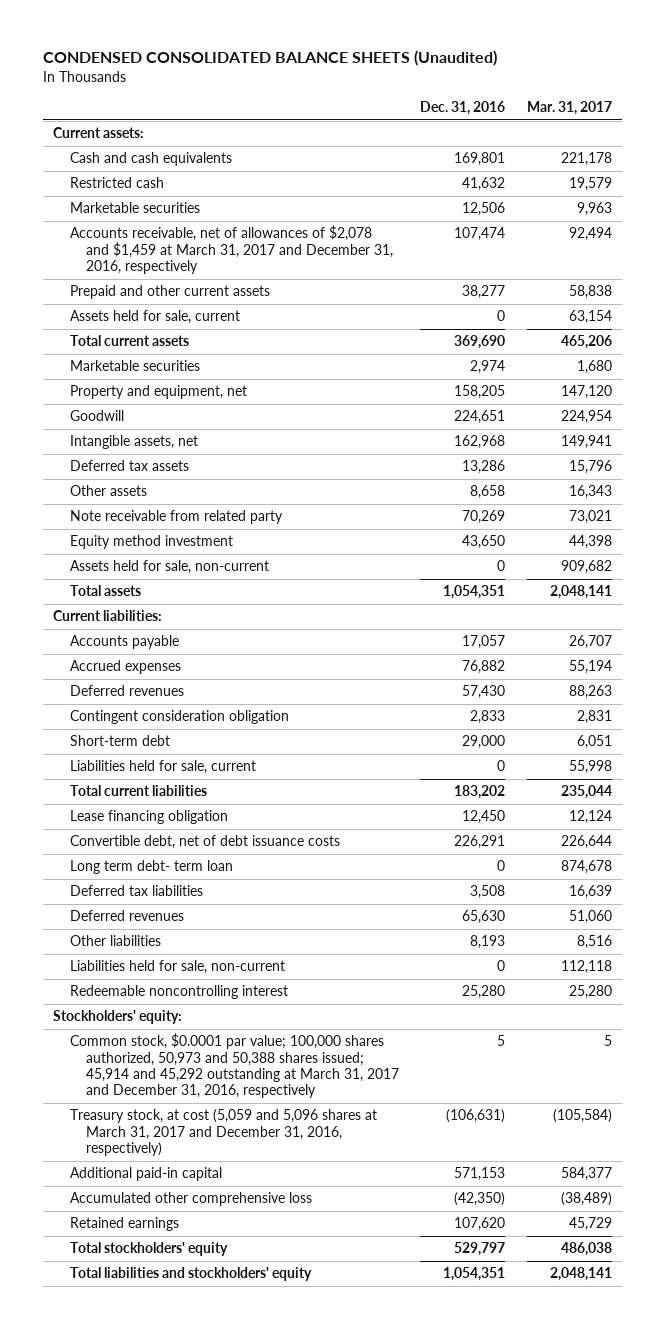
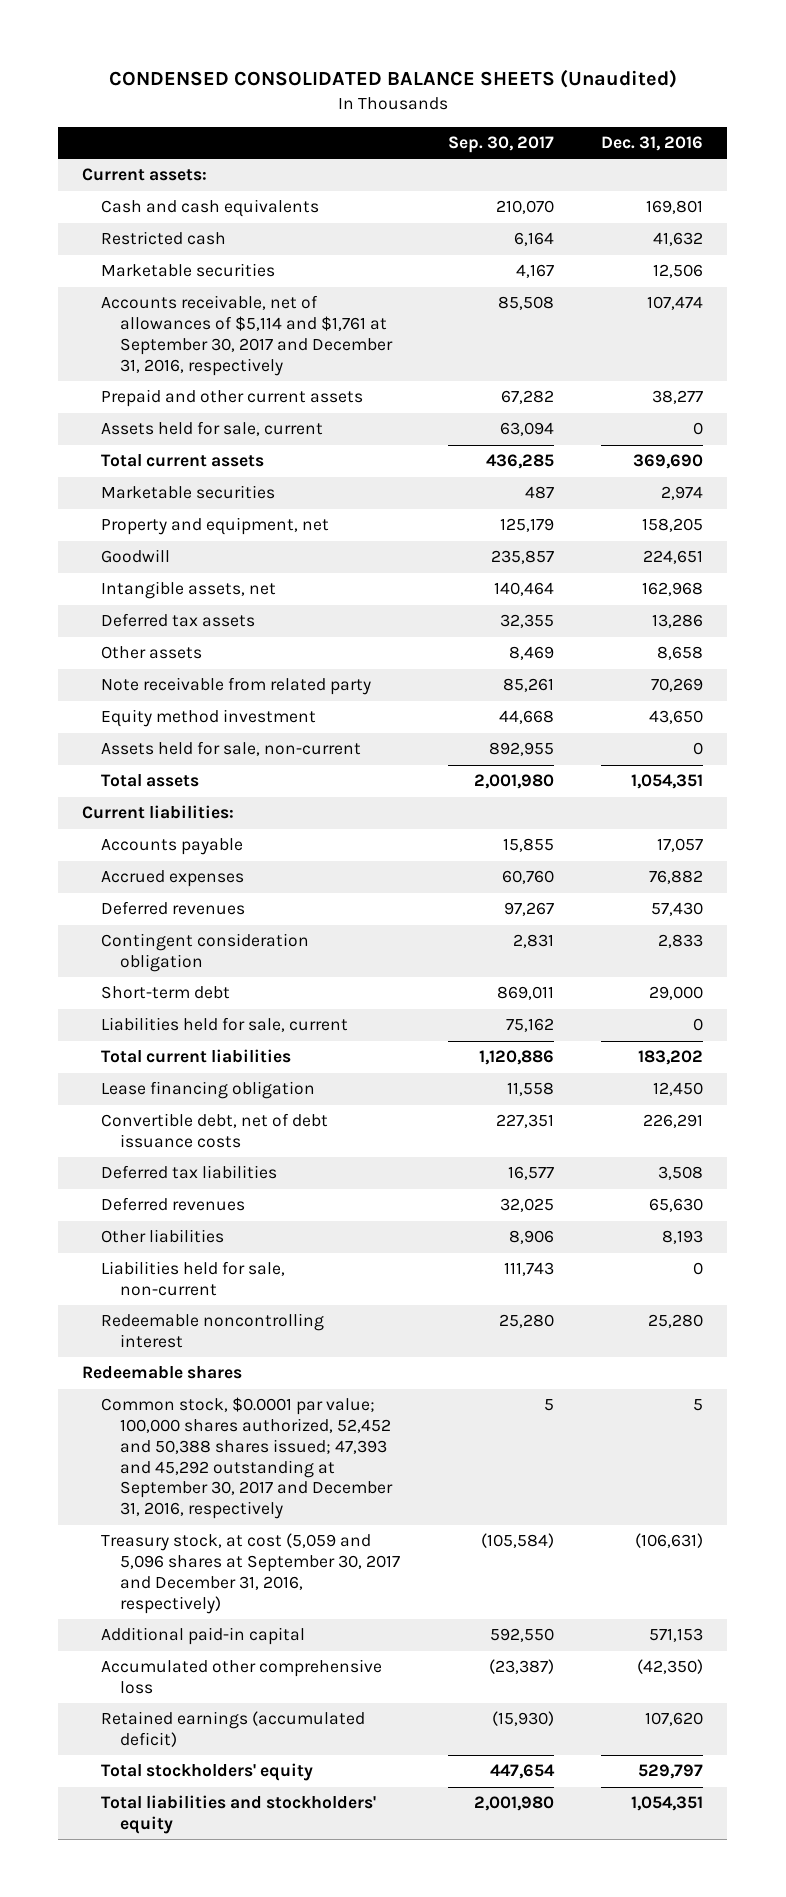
- | Dec. 31, 2016 | Mar. 31, 2017
+ | Sep. 30, 2017 | Dec. 31, 2016
- Accounts receivable, net of allowances of $2,078 and $1,459 at March 31, 2017 and December 31, 2016, respectively | 107,474 | 92,494
+ Accounts receivable, net of allowances of $5,114 and $1,761 at September 30, 2017 and December 31, 2016, respectively | 85,508 | 107,474
- Long term debt- term loan | 0 | 874,678
- Stockholders' equity:
- Common stock, $0.0001 par value; 100,000 shares authorized, 50,973 and 50,388 shares issued; 45,914 and 45,292 outstanding at March 31, 2017 and December 31, 2016, respectively | 5 | 5
- Treasury stock, at cost (5,059 and 5,096 shares at March 31, 2017 and December 31, 2016, respectively) | (106,631) | (105,584)
+ Redeemable shares
+ Common stock, $0.0001 par value; 100,000 shares authorized, 52,452 and 50,388 shares issued; 47,393 and 45,292 outstanding at September 30, 2017 and December 31, 2016, respectively | 5 | 5
+ Treasury stock, at cost (5,059 and 5,096 shares at September 30, 2017 and December 31, 2016, respectively) | (105,584) | (106,631)
- Retained earnings | 107,620 | 45,729
+ Retained earnings (accumulated deficit) | (15,930) | 107,620

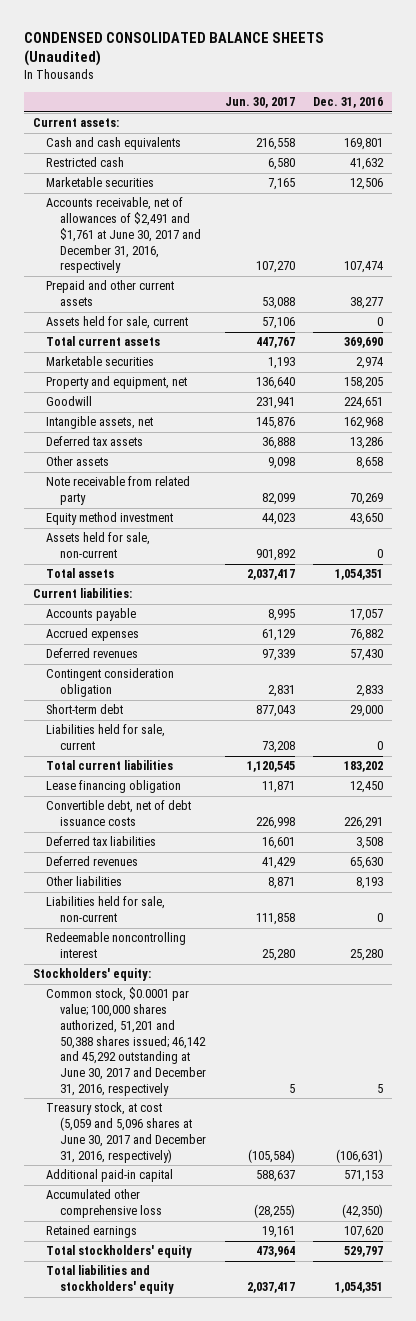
- | Sep. 30, 2017 | Dec. 31, 2016
+ | Jun. 30, 2017 | Dec. 31, 2016
- Accounts receivable, net of allowances of $5,114 and $1,761 at September 30, 2017 and December 31, 2016, respectively | 85,508 | 107,474
+ Accounts receivable, net of allowances of $2,491 and $1,761 at June 30, 2017 and December 31, 2016, respectively | 107,270 | 107,474
- Redeemable shares
- Common stock, $0.0001 par value; 100,000 shares authorized, 52,452 and 50,388 shares issued; 47,393 and 45,292 outstanding at September 30, 2017 and December 31, 2016, respectively | 5 | 5
- Treasury stock, at cost (5,059 and 5,096 shares at September 30, 2017 and December 31, 2016, respectively) | (105,584) | (106,631)
+ Stockholders' equity:
+ Common stock, $0.0001 par value; 100,000 shares authorized, 51,201 and 50,388 shares issued; 46,142 and 45,292 outstanding at June 30, 2017 and December 31, 2016, respectively | 5 | 5
+ Treasury stock, at cost (5,059 and 5,096 shares at June 30, 2017 and December 31, 2016, respectively) | (105,584) | (106,631)
- Retained earnings (accumulated deficit) | (15,930) | 107,620
+ Retained earnings | 19,161 | 107,620

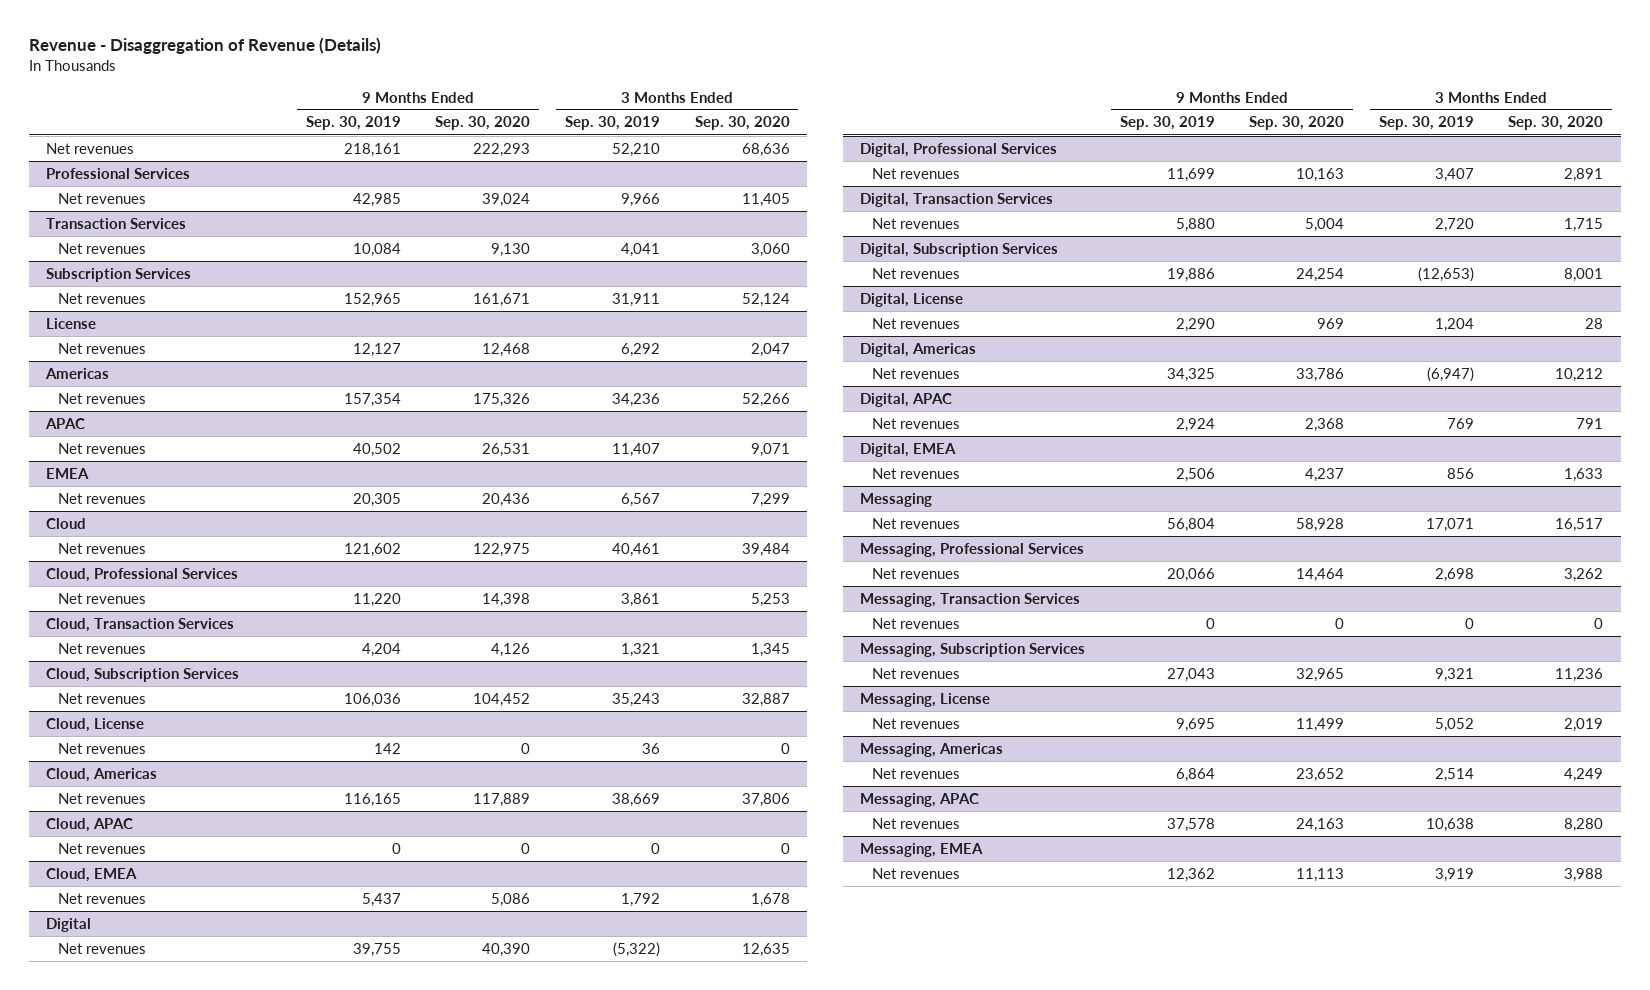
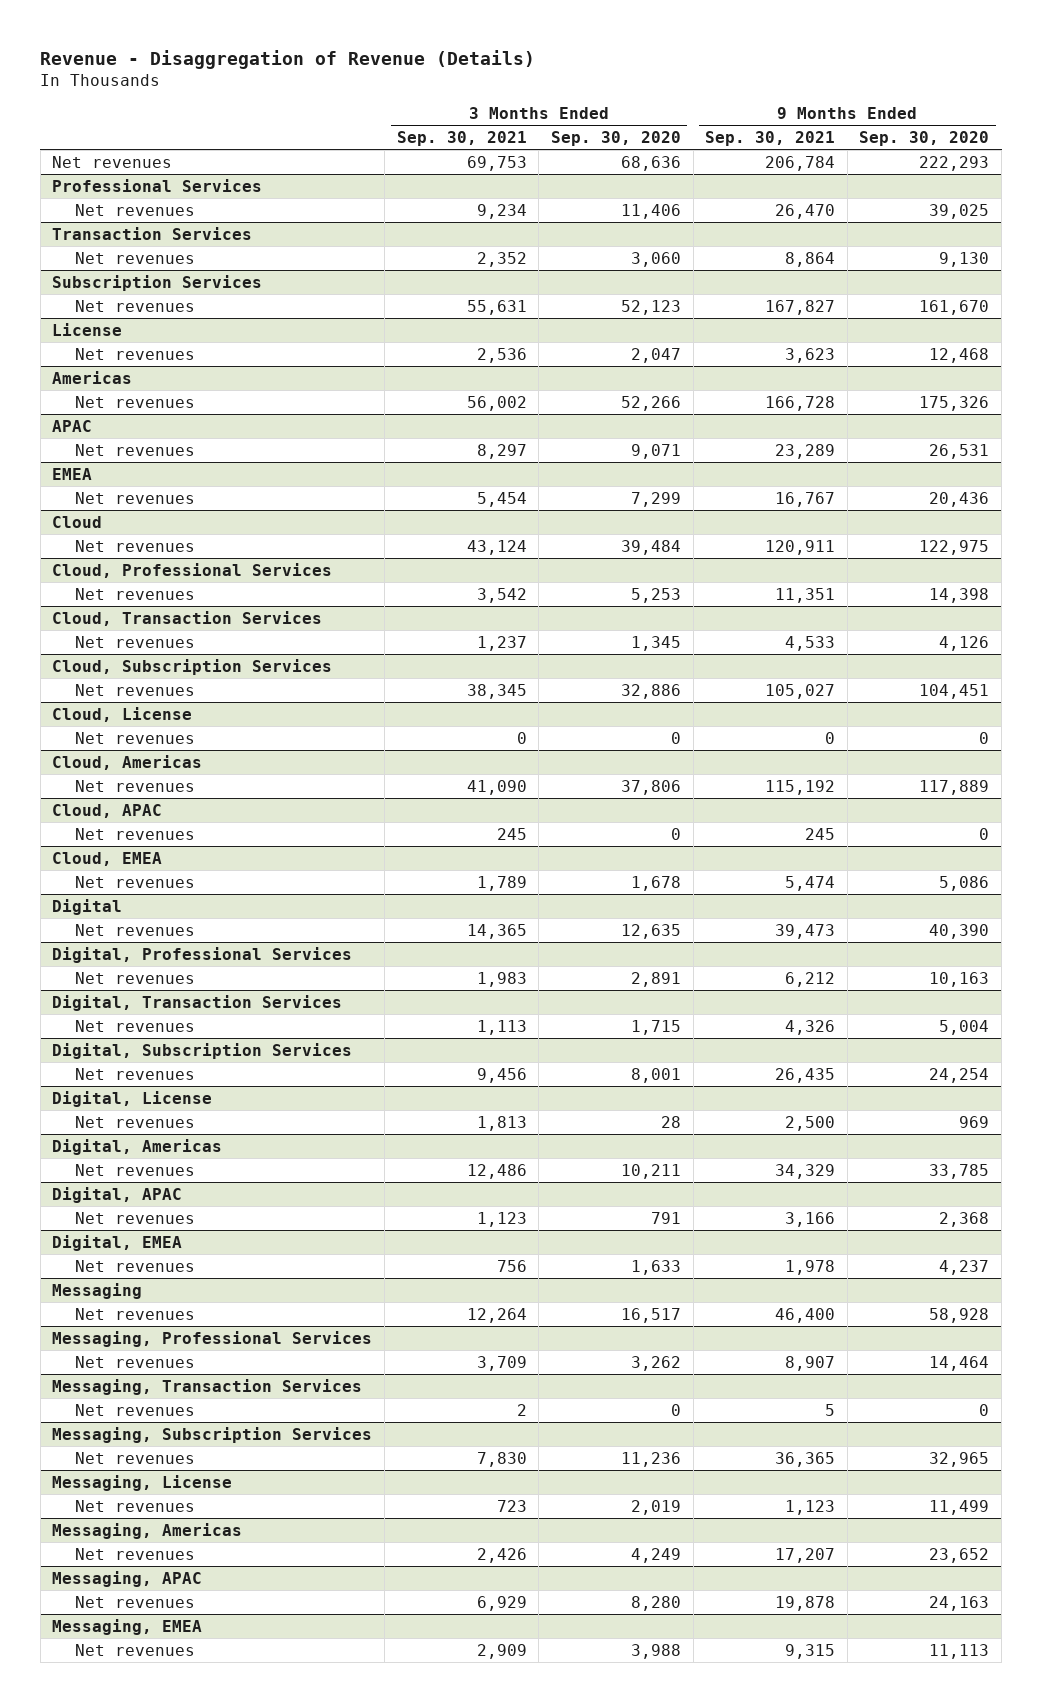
- | 9 Months Ended Sep. 30, 2019 | 9 Months Ended Sep. 30, 2020 | 3 Months Ended Sep. 30, 2019 | 3 Months Ended Sep. 30, 2020
+ | 3 Months Ended Sep. 30, 2021 | 3 Months Ended Sep. 30, 2020 | 9 Months Ended Sep. 30, 2021 | 9 Months Ended Sep. 30, 2020
@ Professional Services
- Net revenues | 42,985 | 39,024 | 9,966 | 11,405
+ Net revenues | 9,234 | 11,406 | 26,470 | 39,025
@ Subscription Services
- Net revenues | 152,965 | 161,671 | 31,911 | 52,124
+ Net revenues | 55,631 | 52,123 | 167,827 | 161,670
@ Cloud, Subscription Services
- Net revenues | 106,036 | 104,452 | 35,243 | 32,887
+ Net revenues | 38,345 | 32,886 | 105,027 | 104,451
@ Digital, Americas
- Net revenues | 34,325 | 33,786 | (6,947) | 10,212
+ Net revenues | 12,486 | 10,211 | 34,329 | 33,785

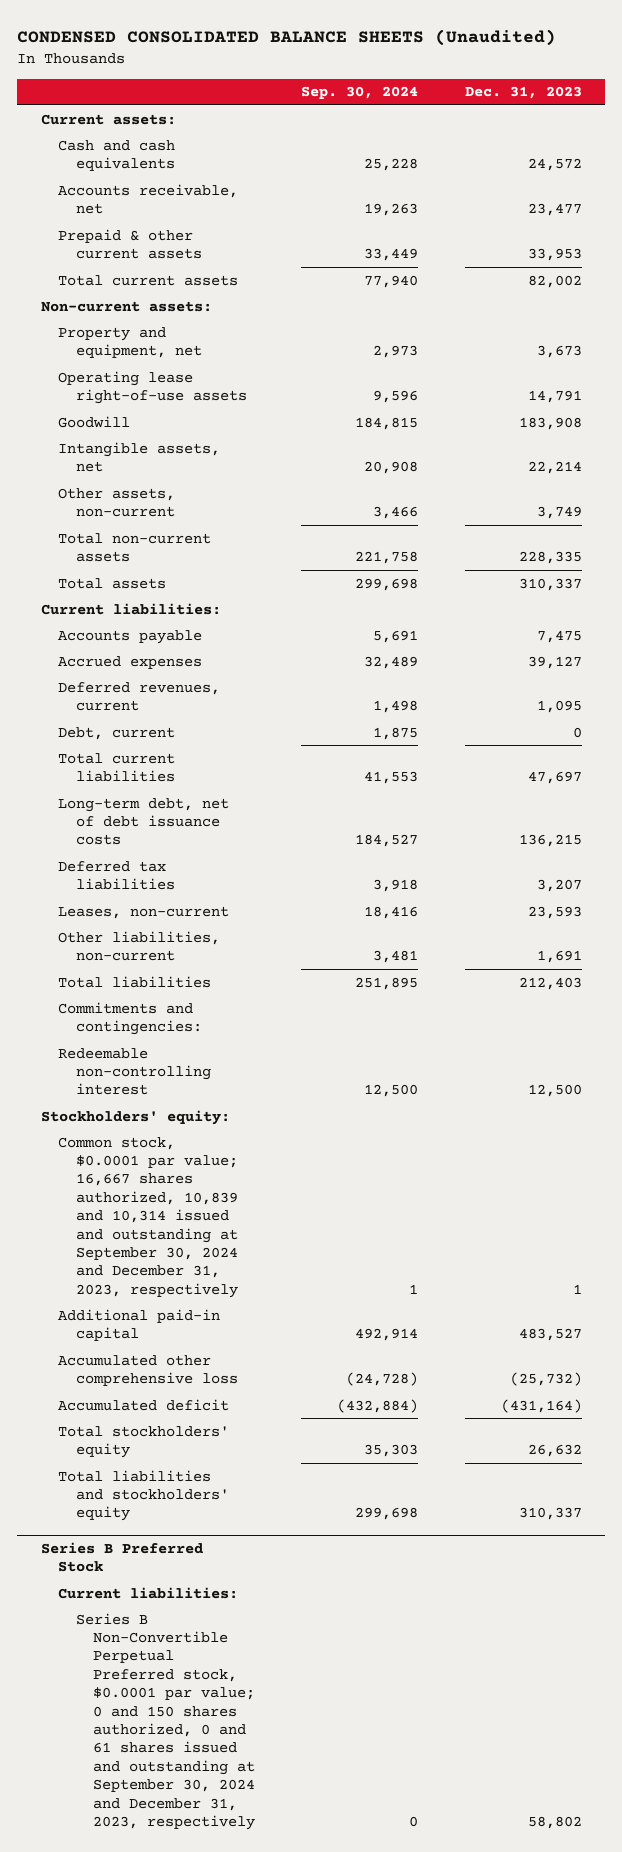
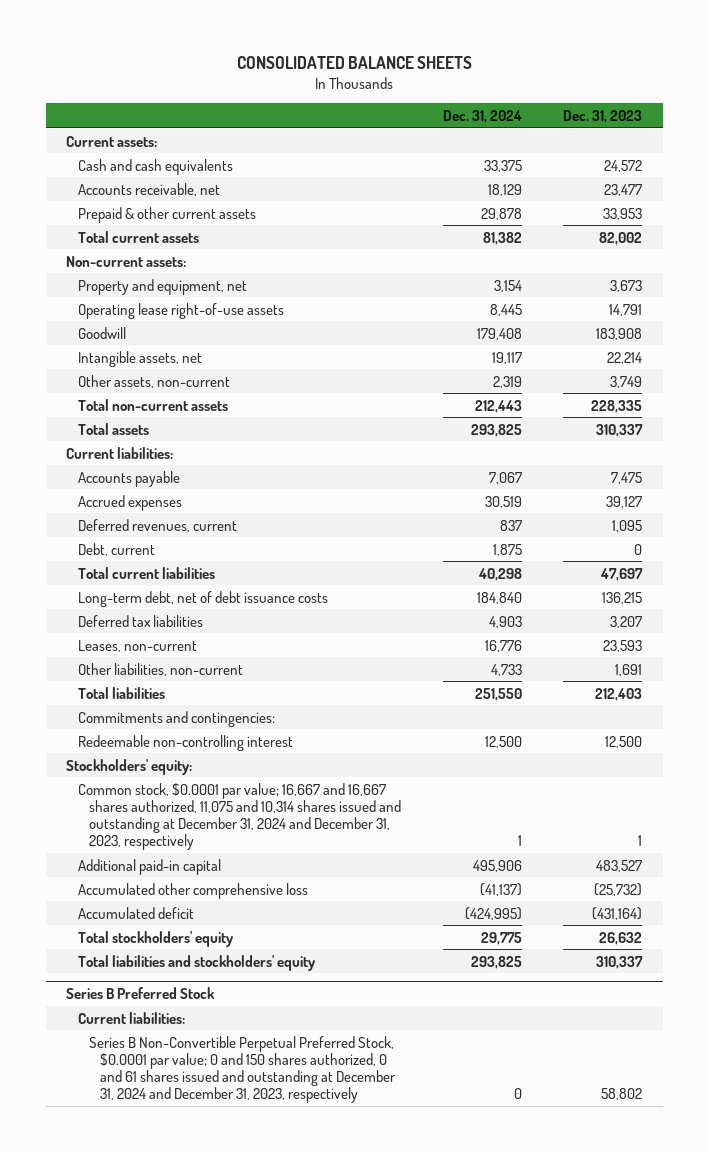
- CONDENSED CONSOLIDATED BALANCE SHEETS (Unaudited)
+ CONSOLIDATED BALANCE SHEETS
- | Sep. 30, 2024 | Dec. 31, 2023
+ | Dec. 31, 2024 | Dec. 31, 2023
- Common stock, $0.0001 par value; 16,667 shares authorized, 10,839 and 10,314 issued and outstanding at September 30, 2024 and December 31, 2023, respectively | 1 | 1
+ Common stock, $0.0001 par value; 16,667 and 16,667 shares authorized, 11,075 and 10,314 shares issued and outstanding at December 31, 2024 and December 31, 2023, respectively | 1 | 1
@ Series B Preferred Stock
- Series B Non-Convertible Perpetual Preferred stock, $0.0001 par value; 0 and 150 shares authorized, 0 and 61 shares issued and outstanding at September 30, 2024 and December 31, 2023, respectively | 0 | 58,802
+ Series B Non-Convertible Perpetual Preferred Stock, $0.0001 par value; 0 and 150 shares authorized, 0 and 61 shares issued and outstanding at December 31, 2024 and December 31, 2023, respectively | 0 | 58,802

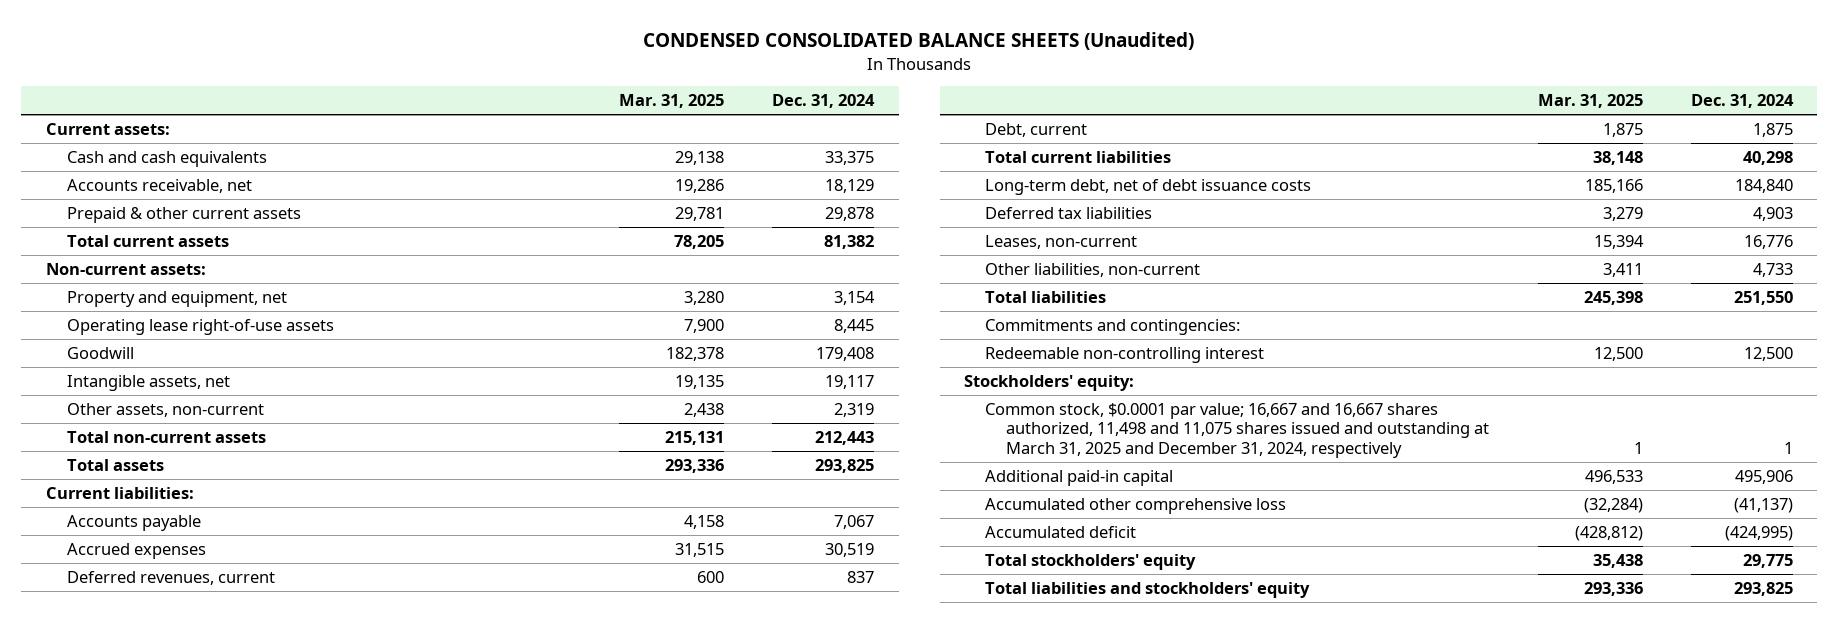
- CONSOLIDATED BALANCE SHEETS
+ CONDENSED CONSOLIDATED BALANCE SHEETS (Unaudited)
- | Dec. 31, 2024 | Dec. 31, 2023
+ | Mar. 31, 2025 | Dec. 31, 2024
- Common stock, $0.0001 par value; 16,667 and 16,667 shares authorized, 11,075 and 10,314 shares issued and outstanding at December 31, 2024 and December 31, 2023, respectively | 1 | 1
+ Common stock, $0.0001 par value; 16,667 and 16,667 shares authorized, 11,498 and 11,075 shares issued and outstanding at March 31, 2025 and December 31, 2024, respectively | 1 | 1
- Series B Preferred Stock
- Current liabilities:
- Series B Non-Convertible Perpetual Preferred Stock, $0.0001 par value; 0 and 150 shares authorized, 0 and 61 shares issued and outstanding at December 31, 2024 and December 31, 2023, respectively | 0 | 58,802

